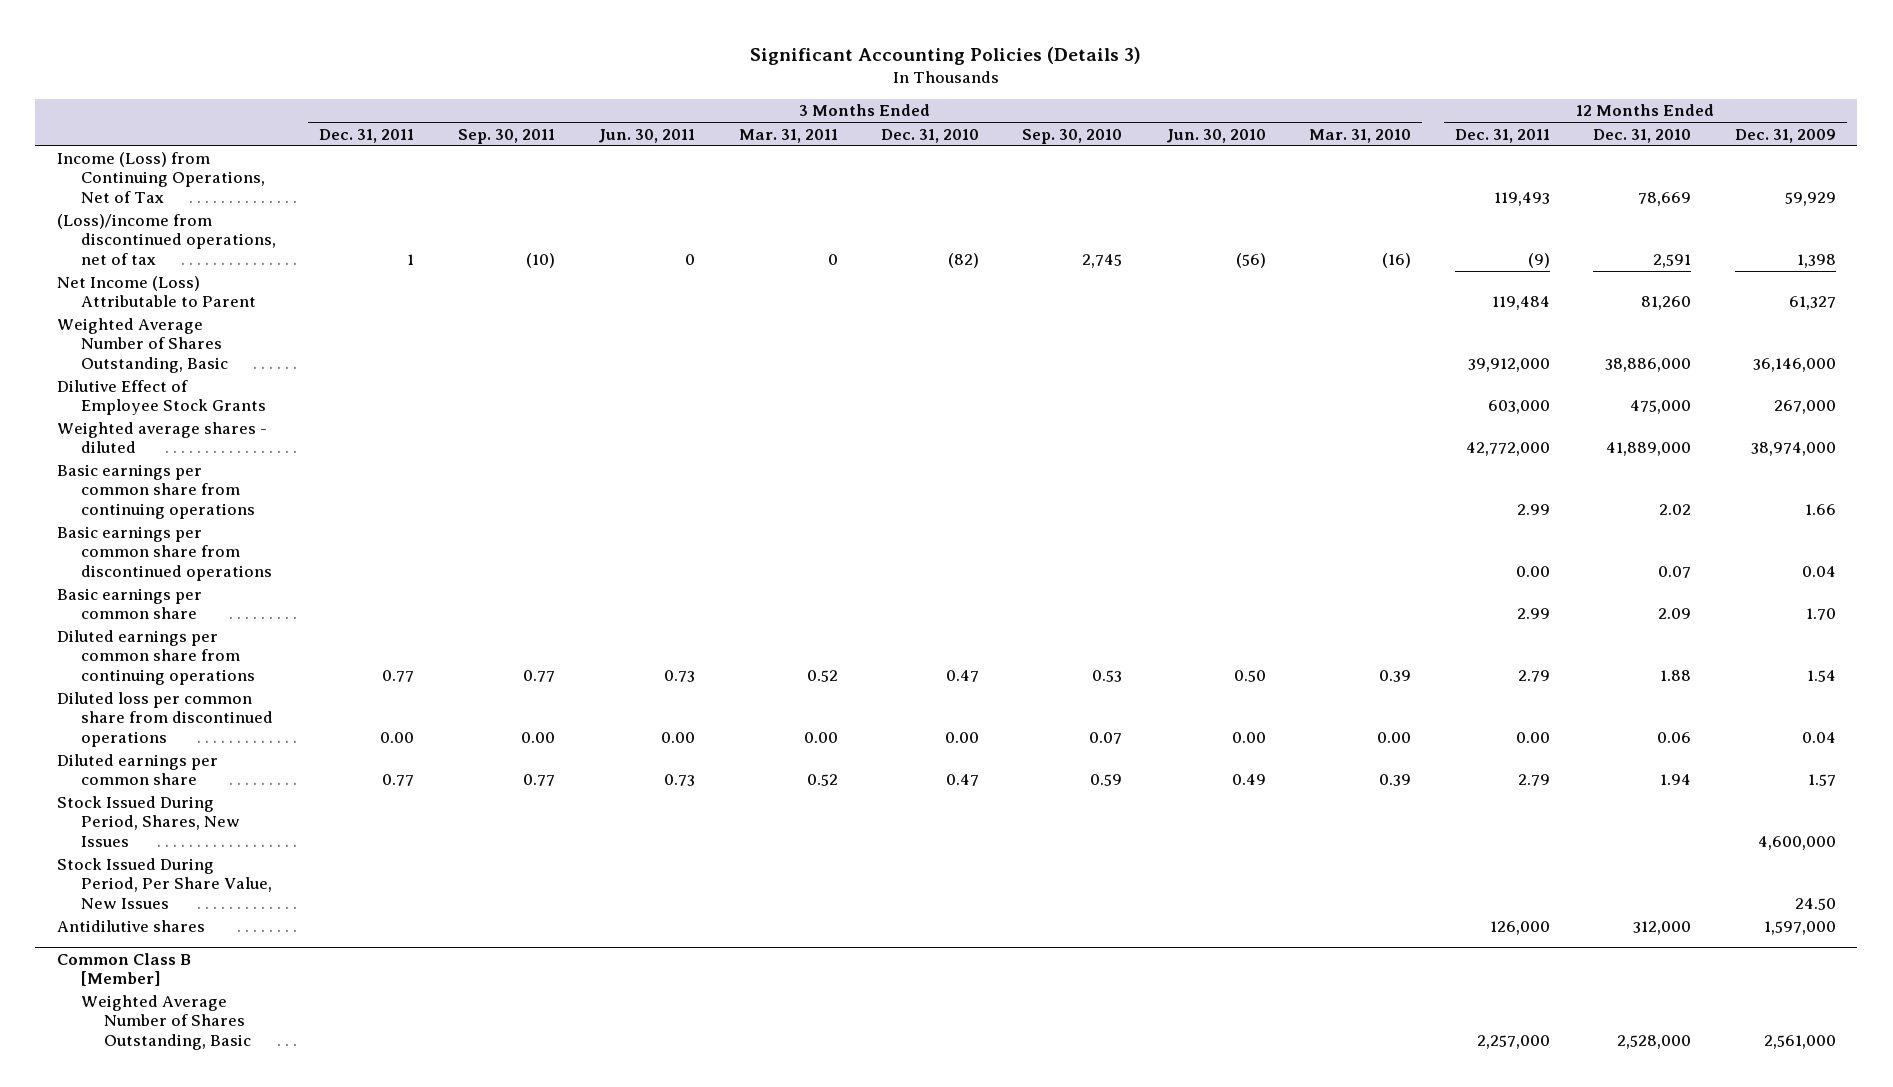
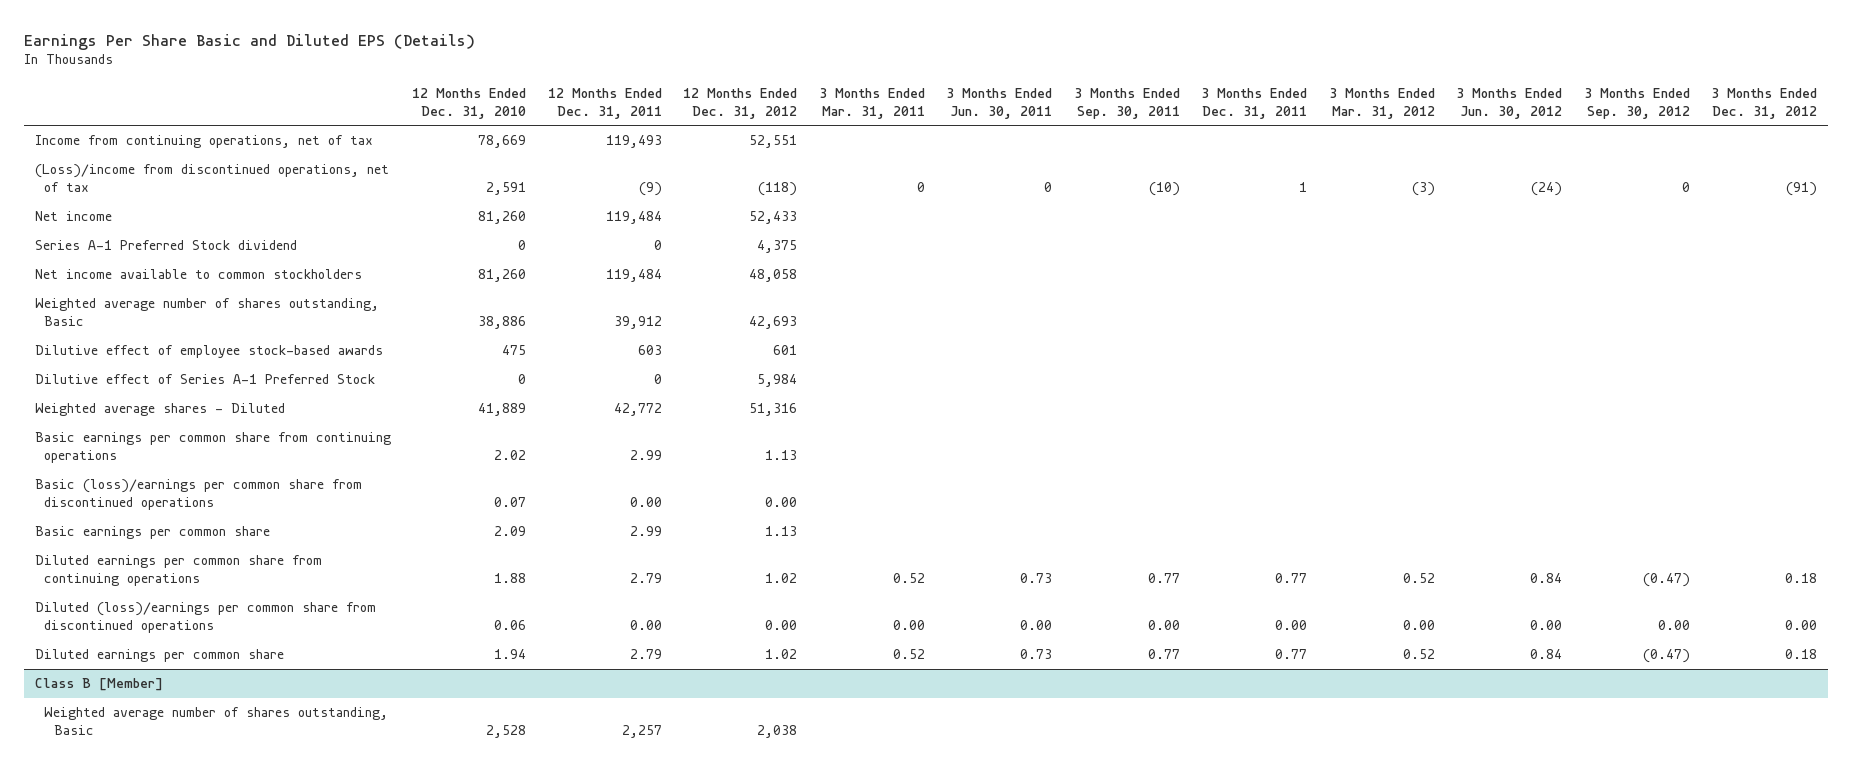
- Significant Accounting Policies (Details 3)
+ Earnings Per Share Basic and Diluted EPS (Details)
- | 3 Months Ended Dec. 31, 2011 | 3 Months Ended Sep. 30, 2011 | 3 Months Ended Jun. 30, 2011 | 3 Months Ended Mar. 31, 2011 | 3 Months Ended Dec. 31, 2010 | 3 Months Ended Sep. 30, 2010 | 3 Months Ended Jun. 30, 2010 | 3 Months Ended Mar. 31, 2010 | 12 Months Ended Dec. 31, 2011 | 12 Months Ended Dec. 31, 2010 | 12 Months Ended Dec. 31, 2009
+ | 12 Months Ended Dec. 31, 2010 | 12 Months Ended Dec. 31, 2011 | 12 Months Ended Dec. 31, 2012 | 3 Months Ended Mar. 31, 2011 | 3 Months Ended Jun. 30, 2011 | 3 Months Ended Sep. 30, 2011 | 3 Months Ended Dec. 31, 2011 | 3 Months Ended Mar. 31, 2012 | 3 Months Ended Jun. 30, 2012 | 3 Months Ended Sep. 30, 2012 | 3 Months Ended Dec. 31, 2012
- Income (Loss) from Continuing Operations, Net of Tax | | | | | | | | | 119,493 | 78,669 | 59,929
+ Income from continuing operations, net of tax | 78,669 | 119,493 | 52,551 | | | | | | | |
- Net Income (Loss) Attributable to Parent | | | | | | | | | 119,484 | 81,260 | 61,327
- Weighted Average Number of Shares Outstanding, Basic | | | | | | | | | 39,912,000 | 38,886,000 | 36,146,000
- Dilutive Effect of Employee Stock Grants | | | | | | | | | 603,000 | 475,000 | 267,000
- Weighted average shares - diluted | | | | | | | | | 42,772,000 | 41,889,000 | 38,974,000
+ Net income | 81,260 | 119,484 | 52,433 | | | | | | | |
+ Series A-1 Preferred Stock dividend | 0 | 0 | 4,375 | | | | | | | |
+ Net income available to common stockholders | 81,260 | 119,484 | 48,058 | | | | | | | |
+ Weighted average number of shares outstanding, Basic | 38,886 | 39,912 | 42,693 | | | | | | | |
+ Dilutive effect of employee stock-based awards | 475 | 603 | 601 | | | | | | | |
+ Dilutive effect of Series A-1 Preferred Stock | 0 | 0 | 5,984 | | | | | | | |
+ Weighted average shares - Diluted | 41,889 | 42,772 | 51,316 | | | | | | | |
- Basic earnings per common share from discontinued operations | | | | | | | | | 0.00 | 0.07 | 0.04
+ Basic (loss)/earnings per common share from discontinued operations | 0.07 | 0.00 | 0.00 | | | | | | | |
- Diluted loss per common share from discontinued operations | 0.00 | 0.00 | 0.00 | 0.00 | 0.00 | 0.07 | 0.00 | 0.00 | 0.00 | 0.06 | 0.04
+ Diluted (loss)/earnings per common share from discontinued operations | 0.06 | 0.00 | 0.00 | 0.00 | 0.00 | 0.00 | 0.00 | 0.00 | 0.00 | 0.00 | 0.00
- Stock Issued During Period, Shares, New Issues | | | | | | | | | | | 4,600,000
- Stock Issued During Period, Per Share Value, New Issues | | | | | | | | | | | 24.50
- Antidilutive shares | | | | | | | | | 126,000 | 312,000 | 1,597,000
- Common Class B [Member]
- Weighted Average Number of Shares Outstanding, Basic | | | | | | | | | 2,257,000 | 2,528,000 | 2,561,000
+ Class B [Member]
+ Weighted average number of shares outstanding, Basic | 2,528 | 2,257 | 2,038 | | | | | | | |

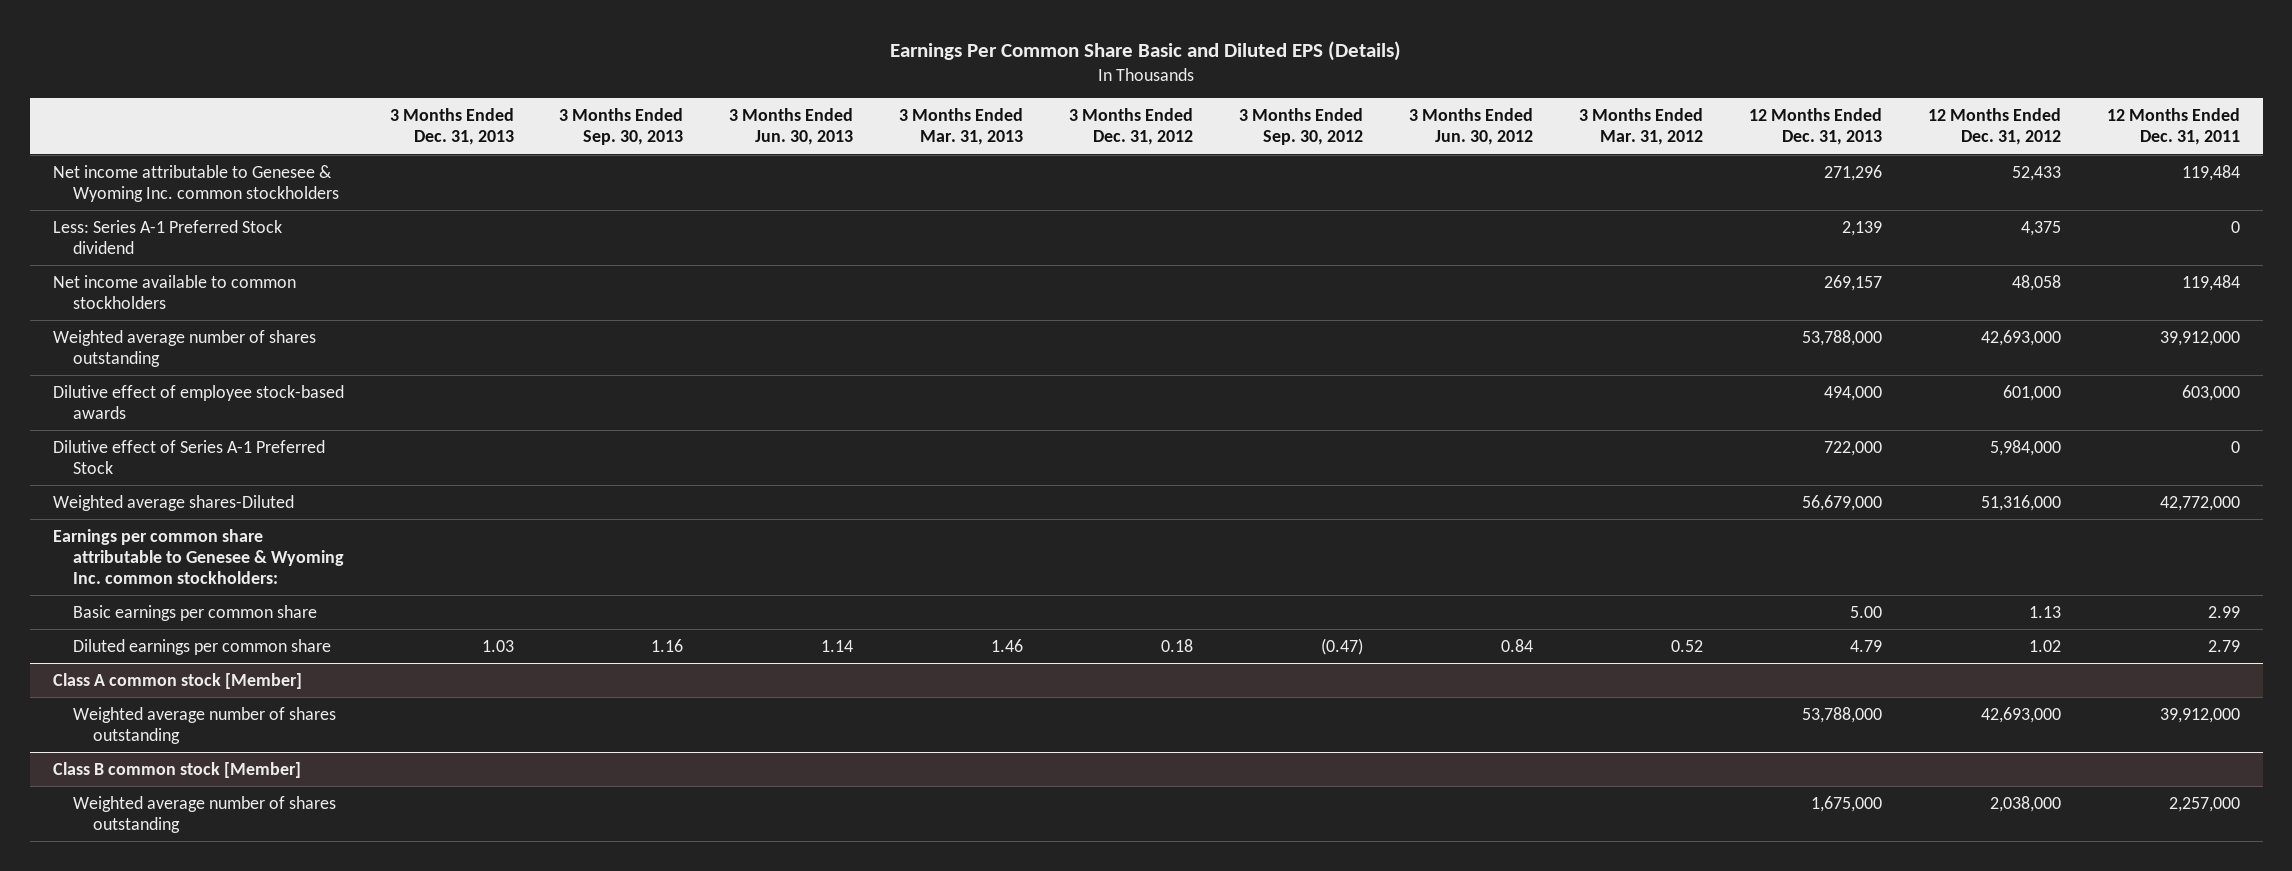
- Earnings Per Share Basic and Diluted EPS (Details)
+ Earnings Per Common Share Basic and Diluted EPS (Details)
- | 12 Months Ended Dec. 31, 2010 | 12 Months Ended Dec. 31, 2011 | 12 Months Ended Dec. 31, 2012 | 3 Months Ended Mar. 31, 2011 | 3 Months Ended Jun. 30, 2011 | 3 Months Ended Sep. 30, 2011 | 3 Months Ended Dec. 31, 2011 | 3 Months Ended Mar. 31, 2012 | 3 Months Ended Jun. 30, 2012 | 3 Months Ended Sep. 30, 2012 | 3 Months Ended Dec. 31, 2012
+ | 3 Months Ended Dec. 31, 2013 | 3 Months Ended Sep. 30, 2013 | 3 Months Ended Jun. 30, 2013 | 3 Months Ended Mar. 31, 2013 | 3 Months Ended Dec. 31, 2012 | 3 Months Ended Sep. 30, 2012 | 3 Months Ended Jun. 30, 2012 | 3 Months Ended Mar. 31, 2012 | 12 Months Ended Dec. 31, 2013 | 12 Months Ended Dec. 31, 2012 | 12 Months Ended Dec. 31, 2011
- Income from continuing operations, net of tax | 78,669 | 119,493 | 52,551 | | | | | | | |
- (Loss)/income from discontinued operations, net of tax | 2,591 | (9) | (118) | 0 | 0 | (10) | 1 | (3) | (24) | 0 | (91)
- Net income | 81,260 | 119,484 | 52,433 | | | | | | | |
- Series A-1 Preferred Stock dividend | 0 | 0 | 4,375 | | | | | | | |
+ Net income attributable to Genesee & Wyoming Inc. common stockholders | | | | | | | | | 271,296 | 52,433 | 119,484
+ Less: Series A-1 Preferred Stock dividend | | | | | | | | | 2,139 | 4,375 | 0
- Weighted average number of shares outstanding, Basic | 38,886 | 39,912 | 42,693 | | | | | | | |
- Dilutive effect of employee stock-based awards | 475 | 603 | 601 | | | | | | | |
- Dilutive effect of Series A-1 Preferred Stock | 0 | 0 | 5,984 | | | | | | | |
- Weighted average shares - Diluted | 41,889 | 42,772 | 51,316 | | | | | | | |
- Basic earnings per common share from continuing operations | 2.02 | 2.99 | 1.13 | | | | | | | |
- Basic (loss)/earnings per common share from discontinued operations | 0.07 | 0.00 | 0.00 | | | | | | | |
+ Weighted average number of shares outstanding | | | | | | | | | 53,788,000 | 42,693,000 | 39,912,000
+ Dilutive effect of employee stock-based awards | | | | | | | | | 494,000 | 601,000 | 603,000
+ Dilutive effect of Series A-1 Preferred Stock | | | | | | | | | 722,000 | 5,984,000 | 0
+ Weighted average shares-Diluted | | | | | | | | | 56,679,000 | 51,316,000 | 42,772,000
+ Earnings per common share attributable to Genesee & Wyoming Inc. common stockholders:
- Diluted earnings per common share from continuing operations | 1.88 | 2.79 | 1.02 | 0.52 | 0.73 | 0.77 | 0.77 | 0.52 | 0.84 | (0.47) | 0.18
- Diluted (loss)/earnings per common share from discontinued operations | 0.06 | 0.00 | 0.00 | 0.00 | 0.00 | 0.00 | 0.00 | 0.00 | 0.00 | 0.00 | 0.00
- Class B [Member]
- Weighted average number of shares outstanding, Basic | 2,528 | 2,257 | 2,038 | | | | | | | |
+ Class A common stock [Member]
+ Weighted average number of shares outstanding | | | | | | | | | 53,788,000 | 42,693,000 | 39,912,000
+ Class B common stock [Member]
+ Weighted average number of shares outstanding | | | | | | | | | 1,675,000 | 2,038,000 | 2,257,000

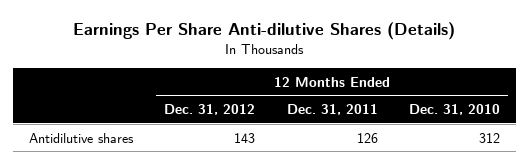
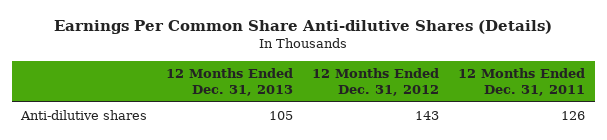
- Earnings Per Share Anti-dilutive Shares (Details)
+ Earnings Per Common Share Anti-dilutive Shares (Details)
- | 12 Months Ended Dec. 31, 2012 | 12 Months Ended Dec. 31, 2011 | 12 Months Ended Dec. 31, 2010
+ | 12 Months Ended Dec. 31, 2013 | 12 Months Ended Dec. 31, 2012 | 12 Months Ended Dec. 31, 2011
- Antidilutive shares | 143 | 126 | 312
+ Anti-dilutive shares | 105 | 143 | 126

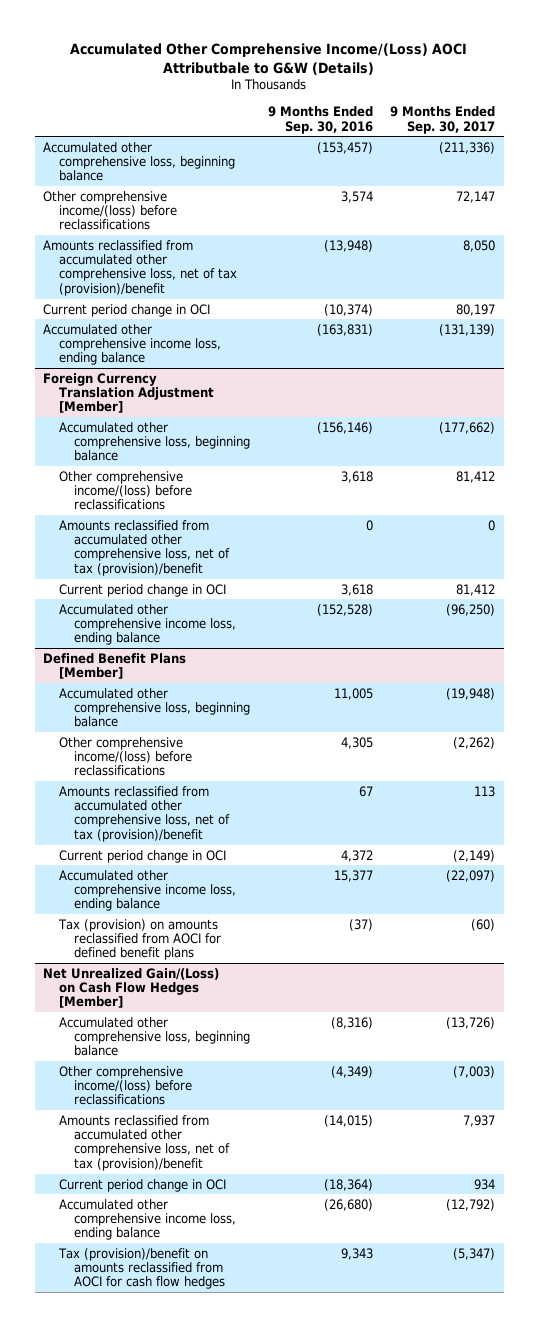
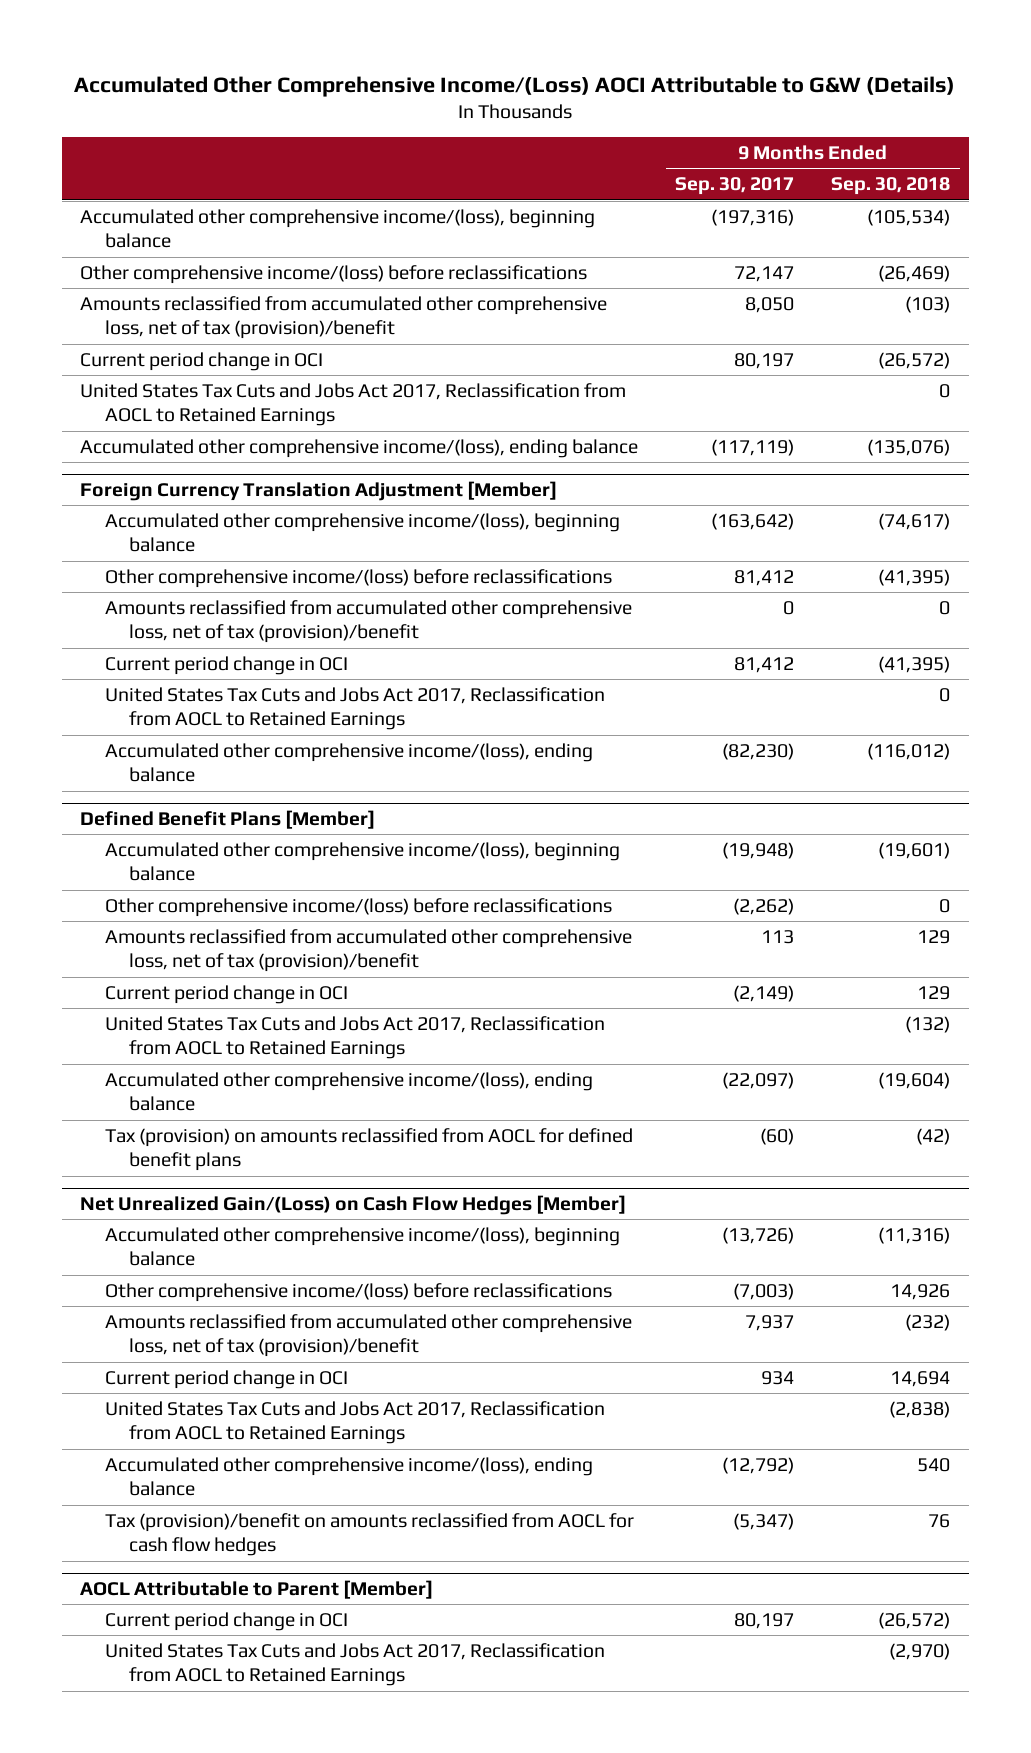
- Accumulated Other Comprehensive Income/(Loss) AOCI Attributbale to G&W (Details)
+ Accumulated Other Comprehensive Income/(Loss) AOCI Attributable to G&W (Details)
- | 9 Months Ended Sep. 30, 2016 | 9 Months Ended Sep. 30, 2017
+ | 9 Months Ended Sep. 30, 2017 | 9 Months Ended Sep. 30, 2018
- Accumulated other comprehensive loss, beginning balance | (153,457) | (211,336)
+ Accumulated other comprehensive income/(loss), beginning balance | (197,316) | (105,534)
- Accumulated other comprehensive income loss, ending balance | (163,831) | (131,139)
+ United States Tax Cuts and Jobs Act 2017, Reclassification from AOCL to Retained Earnings | | 0
+ Accumulated other comprehensive income/(loss), ending balance | (117,119) | (135,076)
@ Foreign Currency Translation Adjustment [Member]
- Accumulated other comprehensive loss, beginning balance | (156,146) | (177,662)
+ Accumulated other comprehensive income/(loss), beginning balance | (163,642) | (74,617)
- Accumulated other comprehensive income loss, ending balance | (152,528) | (96,250)
+ United States Tax Cuts and Jobs Act 2017, Reclassification from AOCL to Retained Earnings | | 0
+ Accumulated other comprehensive income/(loss), ending balance | (82,230) | (116,012)
@ Defined Benefit Plans [Member]
- Accumulated other comprehensive loss, beginning balance | 11,005 | (19,948)
+ Accumulated other comprehensive income/(loss), beginning balance | (19,948) | (19,601)
- Accumulated other comprehensive income loss, ending balance | 15,377 | (22,097)
- Tax (provision) on amounts reclassified from AOCI for defined benefit plans | (37) | (60)
+ United States Tax Cuts and Jobs Act 2017, Reclassification from AOCL to Retained Earnings | | (132)
+ Accumulated other comprehensive income/(loss), ending balance | (22,097) | (19,604)
+ Tax (provision) on amounts reclassified from AOCL for defined benefit plans | (60) | (42)
@ Net Unrealized Gain/(Loss) on Cash Flow Hedges [Member]
- Accumulated other comprehensive loss, beginning balance | (8,316) | (13,726)
+ Accumulated other comprehensive income/(loss), beginning balance | (13,726) | (11,316)
- Accumulated other comprehensive income loss, ending balance | (26,680) | (12,792)
- Tax (provision)/benefit on amounts reclassified from AOCI for cash flow hedges | 9,343 | (5,347)
+ United States Tax Cuts and Jobs Act 2017, Reclassification from AOCL to Retained Earnings | | (2,838)
+ Accumulated other comprehensive income/(loss), ending balance | (12,792) | 540
+ Tax (provision)/benefit on amounts reclassified from AOCL for cash flow hedges | (5,347) | 76
+ AOCL Attributable to Parent [Member]
+ Current period change in OCI | 80,197 | (26,572)
+ United States Tax Cuts and Jobs Act 2017, Reclassification from AOCL to Retained Earnings | | (2,970)

